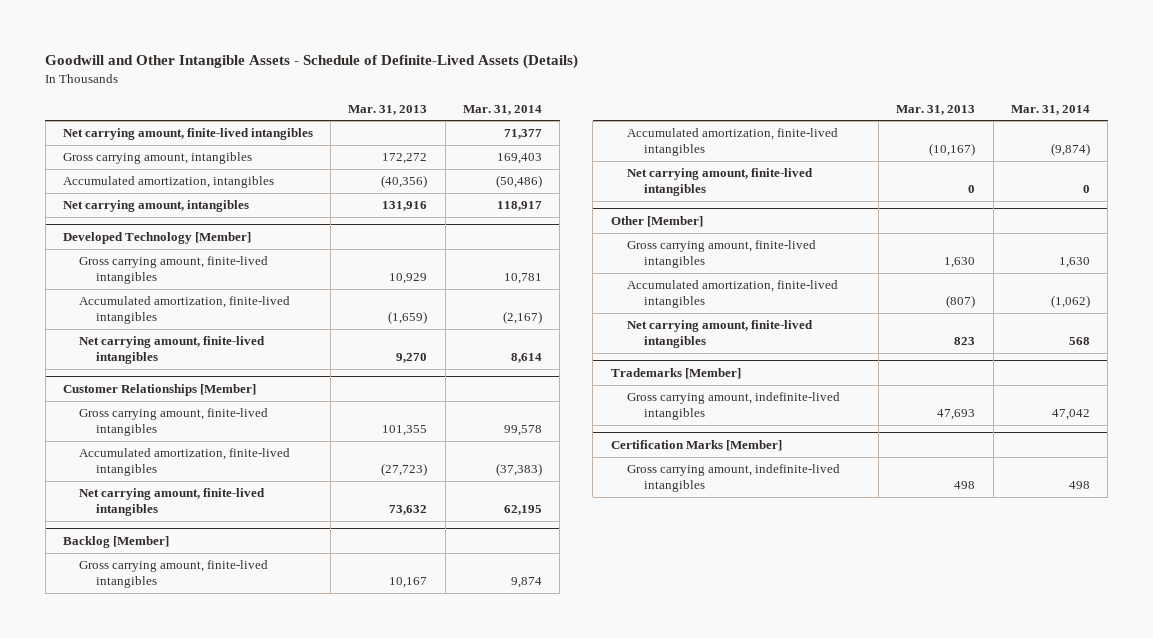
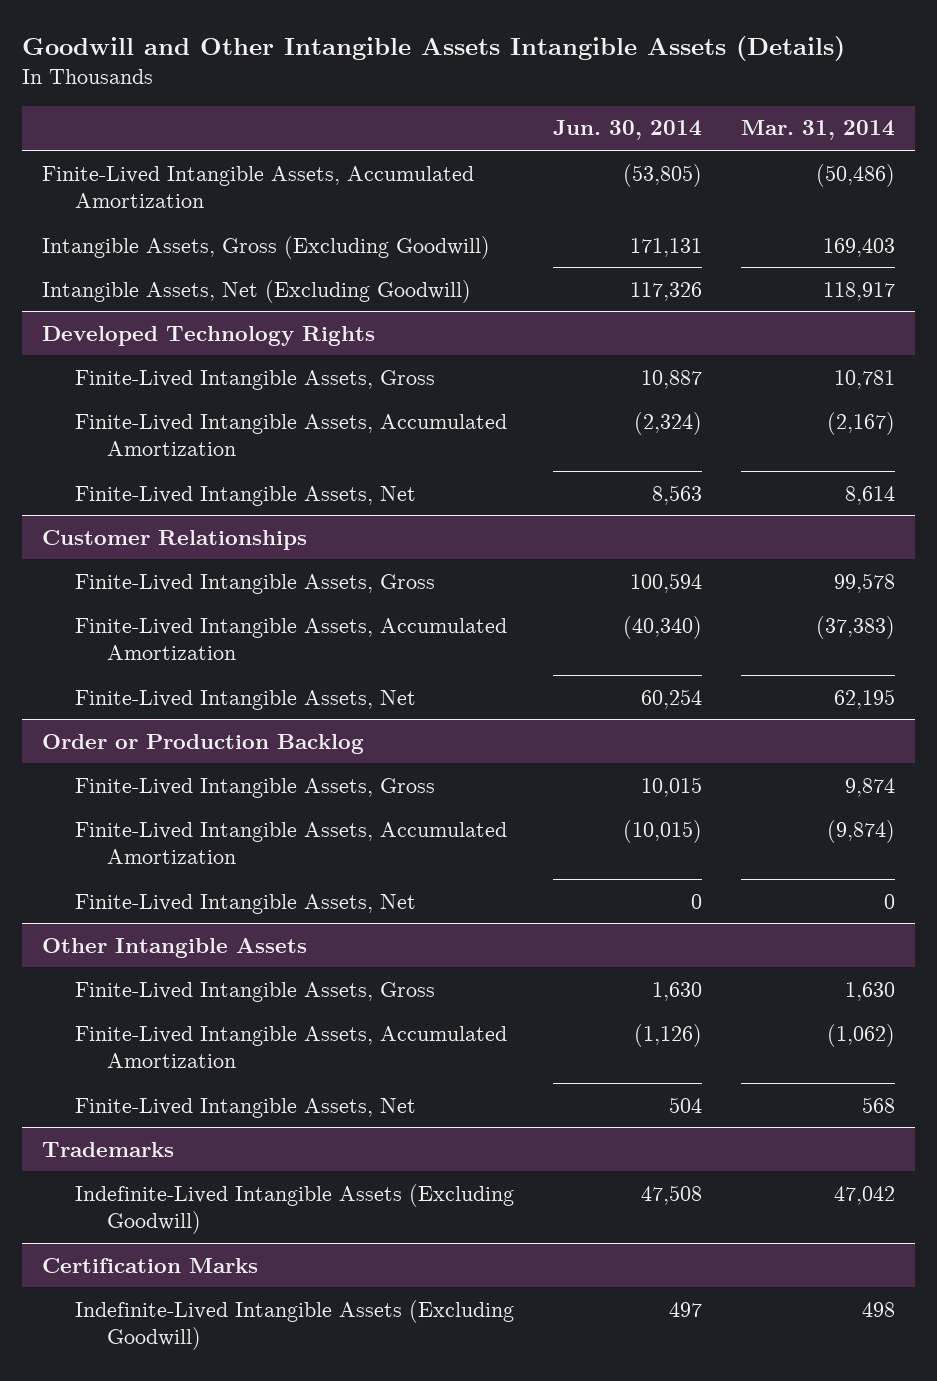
- Goodwill and Other Intangible Assets - Schedule of Definite-Lived Assets (Details)
+ Goodwill and Other Intangible Assets Intangible Assets (Details)
- | Mar. 31, 2013 | Mar. 31, 2014
+ | Jun. 30, 2014 | Mar. 31, 2014
- Net carrying amount, finite-lived intangibles | | 71,377
- Gross carrying amount, intangibles | 172,272 | 169,403
- Accumulated amortization, intangibles | (40,356) | (50,486)
- Net carrying amount, intangibles | 131,916 | 118,917
- Developed Technology [Member]
- Gross carrying amount, finite-lived intangibles | 10,929 | 10,781
- Accumulated amortization, finite-lived intangibles | (1,659) | (2,167)
- Net carrying amount, finite-lived intangibles | 9,270 | 8,614
- Customer Relationships [Member]
- Gross carrying amount, finite-lived intangibles | 101,355 | 99,578
- Accumulated amortization, finite-lived intangibles | (27,723) | (37,383)
- Net carrying amount, finite-lived intangibles | 73,632 | 62,195
- Backlog [Member]
- Gross carrying amount, finite-lived intangibles | 10,167 | 9,874
- Accumulated amortization, finite-lived intangibles | (10,167) | (9,874)
- Net carrying amount, finite-lived intangibles | 0 | 0
- Other [Member]
- Gross carrying amount, finite-lived intangibles | 1,630 | 1,630
- Accumulated amortization, finite-lived intangibles | (807) | (1,062)
- Net carrying amount, finite-lived intangibles | 823 | 568
- Trademarks [Member]
- Gross carrying amount, indefinite-lived intangibles | 47,693 | 47,042
- Certification Marks [Member]
- Gross carrying amount, indefinite-lived intangibles | 498 | 498
+ Finite-Lived Intangible Assets, Accumulated Amortization | (53,805) | (50,486)
+ Intangible Assets, Gross (Excluding Goodwill) | 171,131 | 169,403
+ Intangible Assets, Net (Excluding Goodwill) | 117,326 | 118,917
+ Developed Technology Rights
+ Finite-Lived Intangible Assets, Gross | 10,887 | 10,781
+ Finite-Lived Intangible Assets, Accumulated Amortization | (2,324) | (2,167)
+ Finite-Lived Intangible Assets, Net | 8,563 | 8,614
+ Customer Relationships
+ Finite-Lived Intangible Assets, Gross | 100,594 | 99,578
+ Finite-Lived Intangible Assets, Accumulated Amortization | (40,340) | (37,383)
+ Finite-Lived Intangible Assets, Net | 60,254 | 62,195
+ Order or Production Backlog
+ Finite-Lived Intangible Assets, Gross | 10,015 | 9,874
+ Finite-Lived Intangible Assets, Accumulated Amortization | (10,015) | (9,874)
+ Finite-Lived Intangible Assets, Net | 0 | 0
+ Other Intangible Assets
+ Finite-Lived Intangible Assets, Gross | 1,630 | 1,630
+ Finite-Lived Intangible Assets, Accumulated Amortization | (1,126) | (1,062)
+ Finite-Lived Intangible Assets, Net | 504 | 568
+ Trademarks
+ Indefinite-Lived Intangible Assets (Excluding Goodwill) | 47,508 | 47,042
+ Certification Marks
+ Indefinite-Lived Intangible Assets (Excluding Goodwill) | 497 | 498

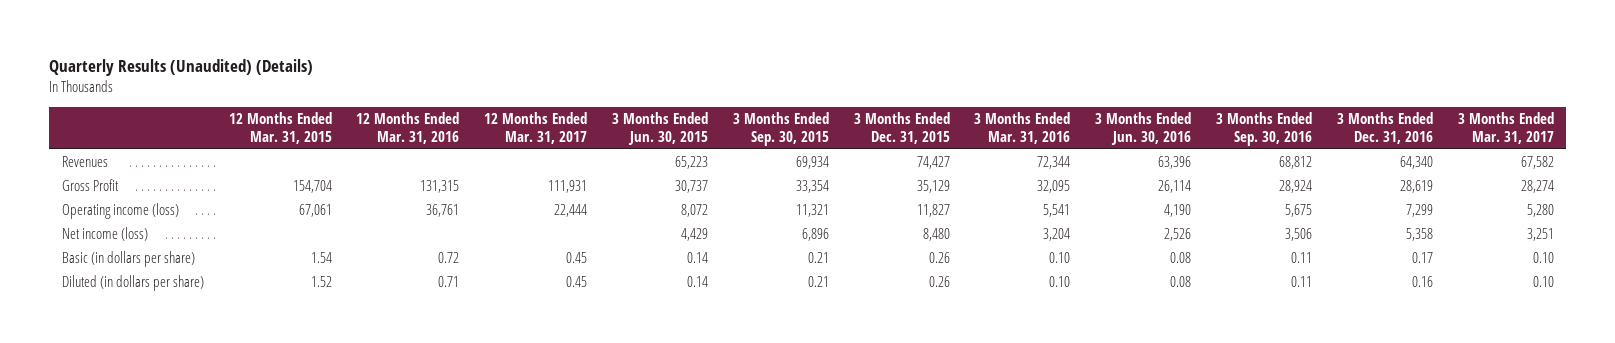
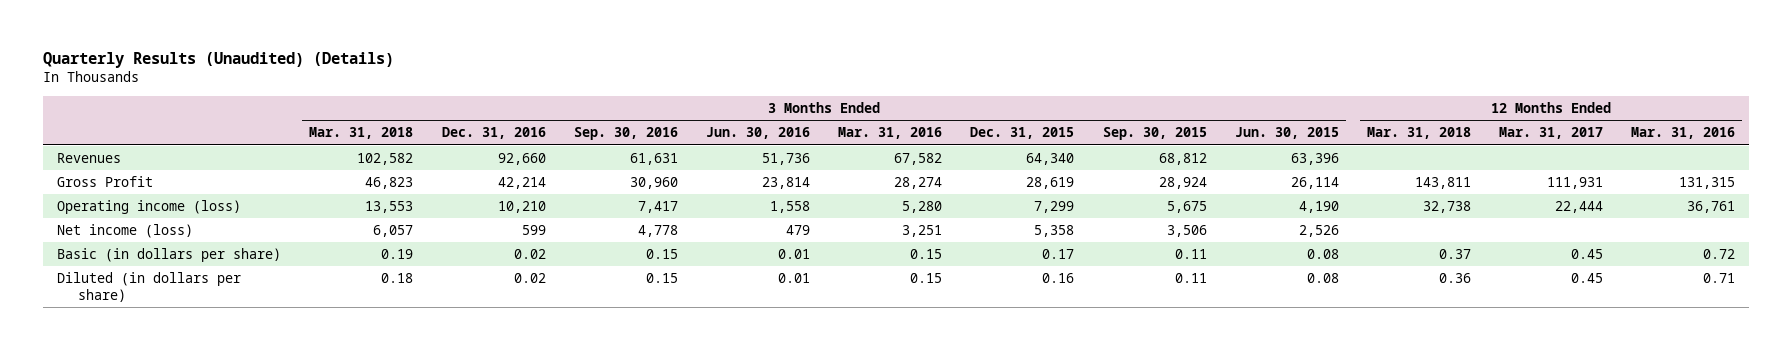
- | 12 Months Ended Mar. 31, 2015 | 12 Months Ended Mar. 31, 2016 | 12 Months Ended Mar. 31, 2017 | 3 Months Ended Jun. 30, 2015 | 3 Months Ended Sep. 30, 2015 | 3 Months Ended Dec. 31, 2015 | 3 Months Ended Mar. 31, 2016 | 3 Months Ended Jun. 30, 2016 | 3 Months Ended Sep. 30, 2016 | 3 Months Ended Dec. 31, 2016 | 3 Months Ended Mar. 31, 2017
+ | 3 Months Ended Mar. 31, 2018 | 3 Months Ended Dec. 31, 2016 | 3 Months Ended Sep. 30, 2016 | 3 Months Ended Jun. 30, 2016 | 3 Months Ended Mar. 31, 2016 | 3 Months Ended Dec. 31, 2015 | 3 Months Ended Sep. 30, 2015 | 3 Months Ended Jun. 30, 2015 | 12 Months Ended Mar. 31, 2018 | 12 Months Ended Mar. 31, 2017 | 12 Months Ended Mar. 31, 2016
- Revenues | | | | 65,223 | 69,934 | 74,427 | 72,344 | 63,396 | 68,812 | 64,340 | 67,582
- Gross Profit | 154,704 | 131,315 | 111,931 | 30,737 | 33,354 | 35,129 | 32,095 | 26,114 | 28,924 | 28,619 | 28,274
- Operating income (loss) | 67,061 | 36,761 | 22,444 | 8,072 | 11,321 | 11,827 | 5,541 | 4,190 | 5,675 | 7,299 | 5,280
- Net income (loss) | | | | 4,429 | 6,896 | 8,480 | 3,204 | 2,526 | 3,506 | 5,358 | 3,251
- Basic (in dollars per share) | 1.54 | 0.72 | 0.45 | 0.14 | 0.21 | 0.26 | 0.10 | 0.08 | 0.11 | 0.17 | 0.10
- Diluted (in dollars per share) | 1.52 | 0.71 | 0.45 | 0.14 | 0.21 | 0.26 | 0.10 | 0.08 | 0.11 | 0.16 | 0.10
+ Revenues | 102,582 | 92,660 | 61,631 | 51,736 | 67,582 | 64,340 | 68,812 | 63,396 | | |
+ Gross Profit | 46,823 | 42,214 | 30,960 | 23,814 | 28,274 | 28,619 | 28,924 | 26,114 | 143,811 | 111,931 | 131,315
+ Operating income (loss) | 13,553 | 10,210 | 7,417 | 1,558 | 5,280 | 7,299 | 5,675 | 4,190 | 32,738 | 22,444 | 36,761
+ Net income (loss) | 6,057 | 599 | 4,778 | 479 | 3,251 | 5,358 | 3,506 | 2,526 | | |
+ Basic (in dollars per share) | 0.19 | 0.02 | 0.15 | 0.01 | 0.15 | 0.17 | 0.11 | 0.08 | 0.37 | 0.45 | 0.72
+ Diluted (in dollars per share) | 0.18 | 0.02 | 0.15 | 0.01 | 0.15 | 0.16 | 0.11 | 0.08 | 0.36 | 0.45 | 0.71

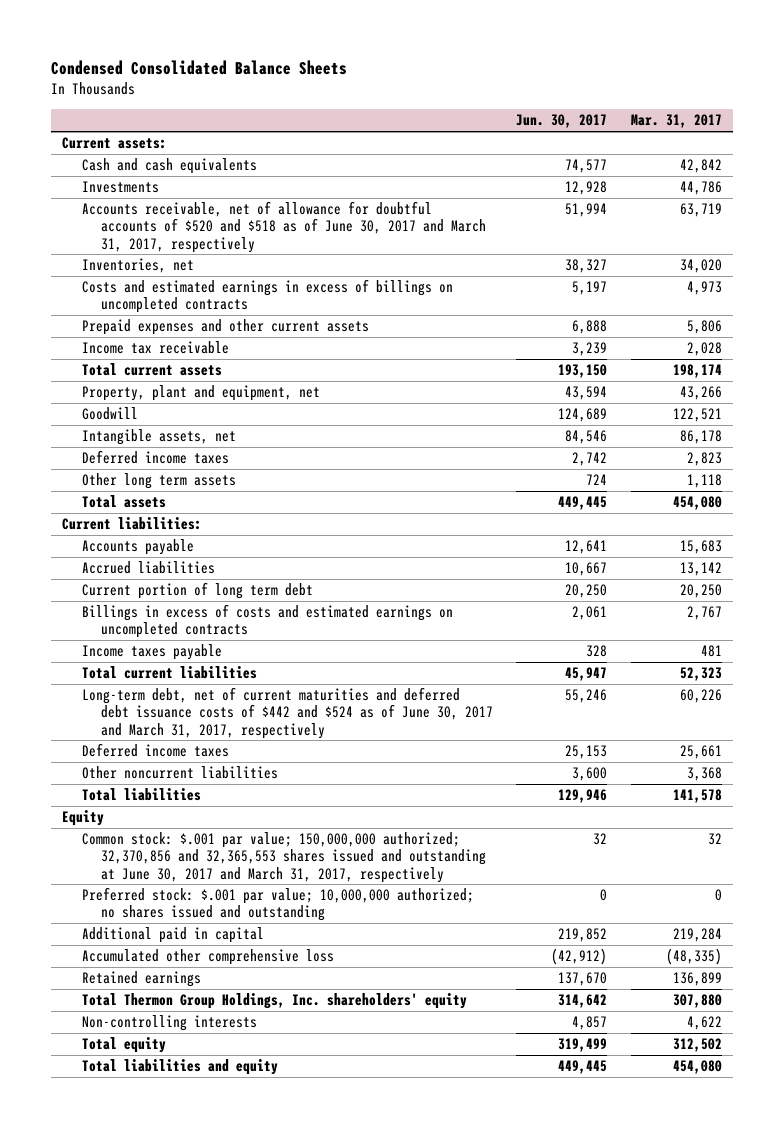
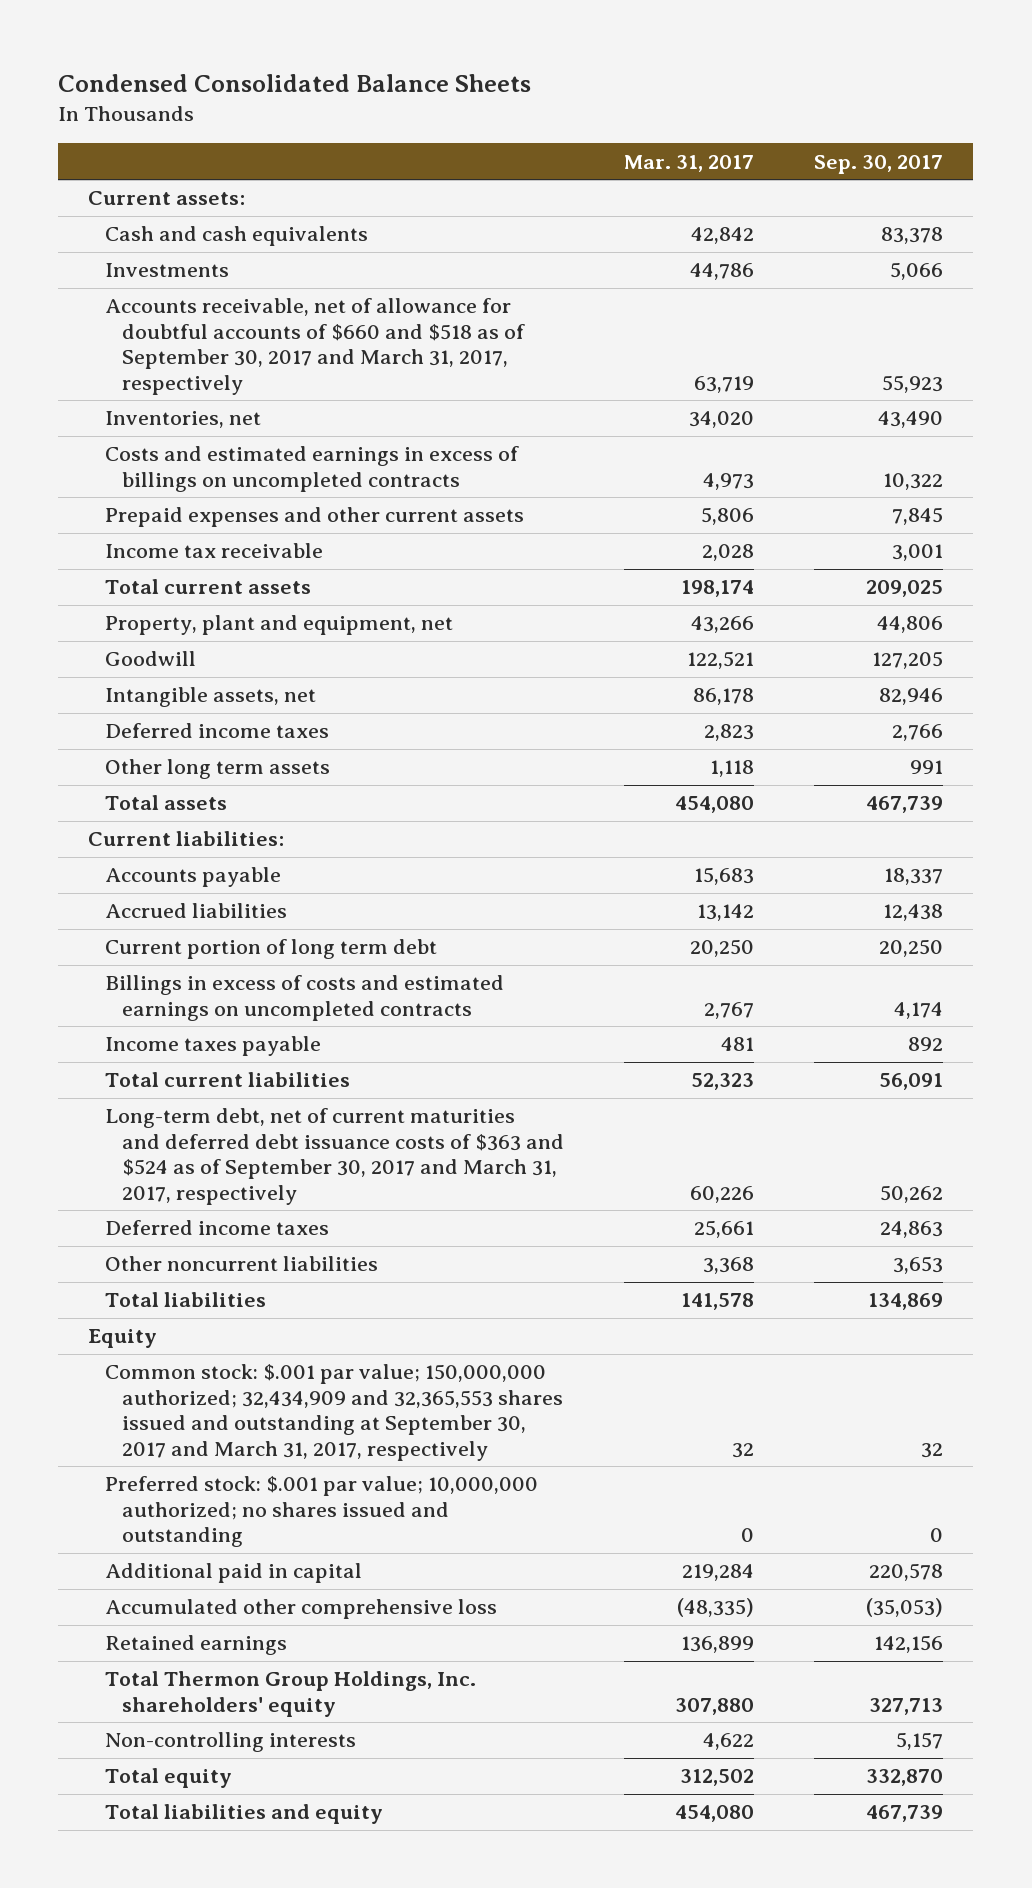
- | Jun. 30, 2017 | Mar. 31, 2017
+ | Mar. 31, 2017 | Sep. 30, 2017
- Accounts receivable, net of allowance for doubtful accounts of $520 and $518 as of June 30, 2017 and March 31, 2017, respectively | 51,994 | 63,719
+ Accounts receivable, net of allowance for doubtful accounts of $660 and $518 as of September 30, 2017 and March 31, 2017, respectively | 63,719 | 55,923
- Long-term debt, net of current maturities and deferred debt issuance costs of $442 and $524 as of June 30, 2017 and March 31, 2017, respectively | 55,246 | 60,226
+ Long-term debt, net of current maturities and deferred debt issuance costs of $363 and $524 as of September 30, 2017 and March 31, 2017, respectively | 60,226 | 50,262
- Common stock: $.001 par value; 150,000,000 authorized; 32,370,856 and 32,365,553 shares issued and outstanding at June 30, 2017 and March 31, 2017, respectively | 32 | 32
+ Common stock: $.001 par value; 150,000,000 authorized; 32,434,909 and 32,365,553 shares issued and outstanding at September 30, 2017 and March 31, 2017, respectively | 32 | 32

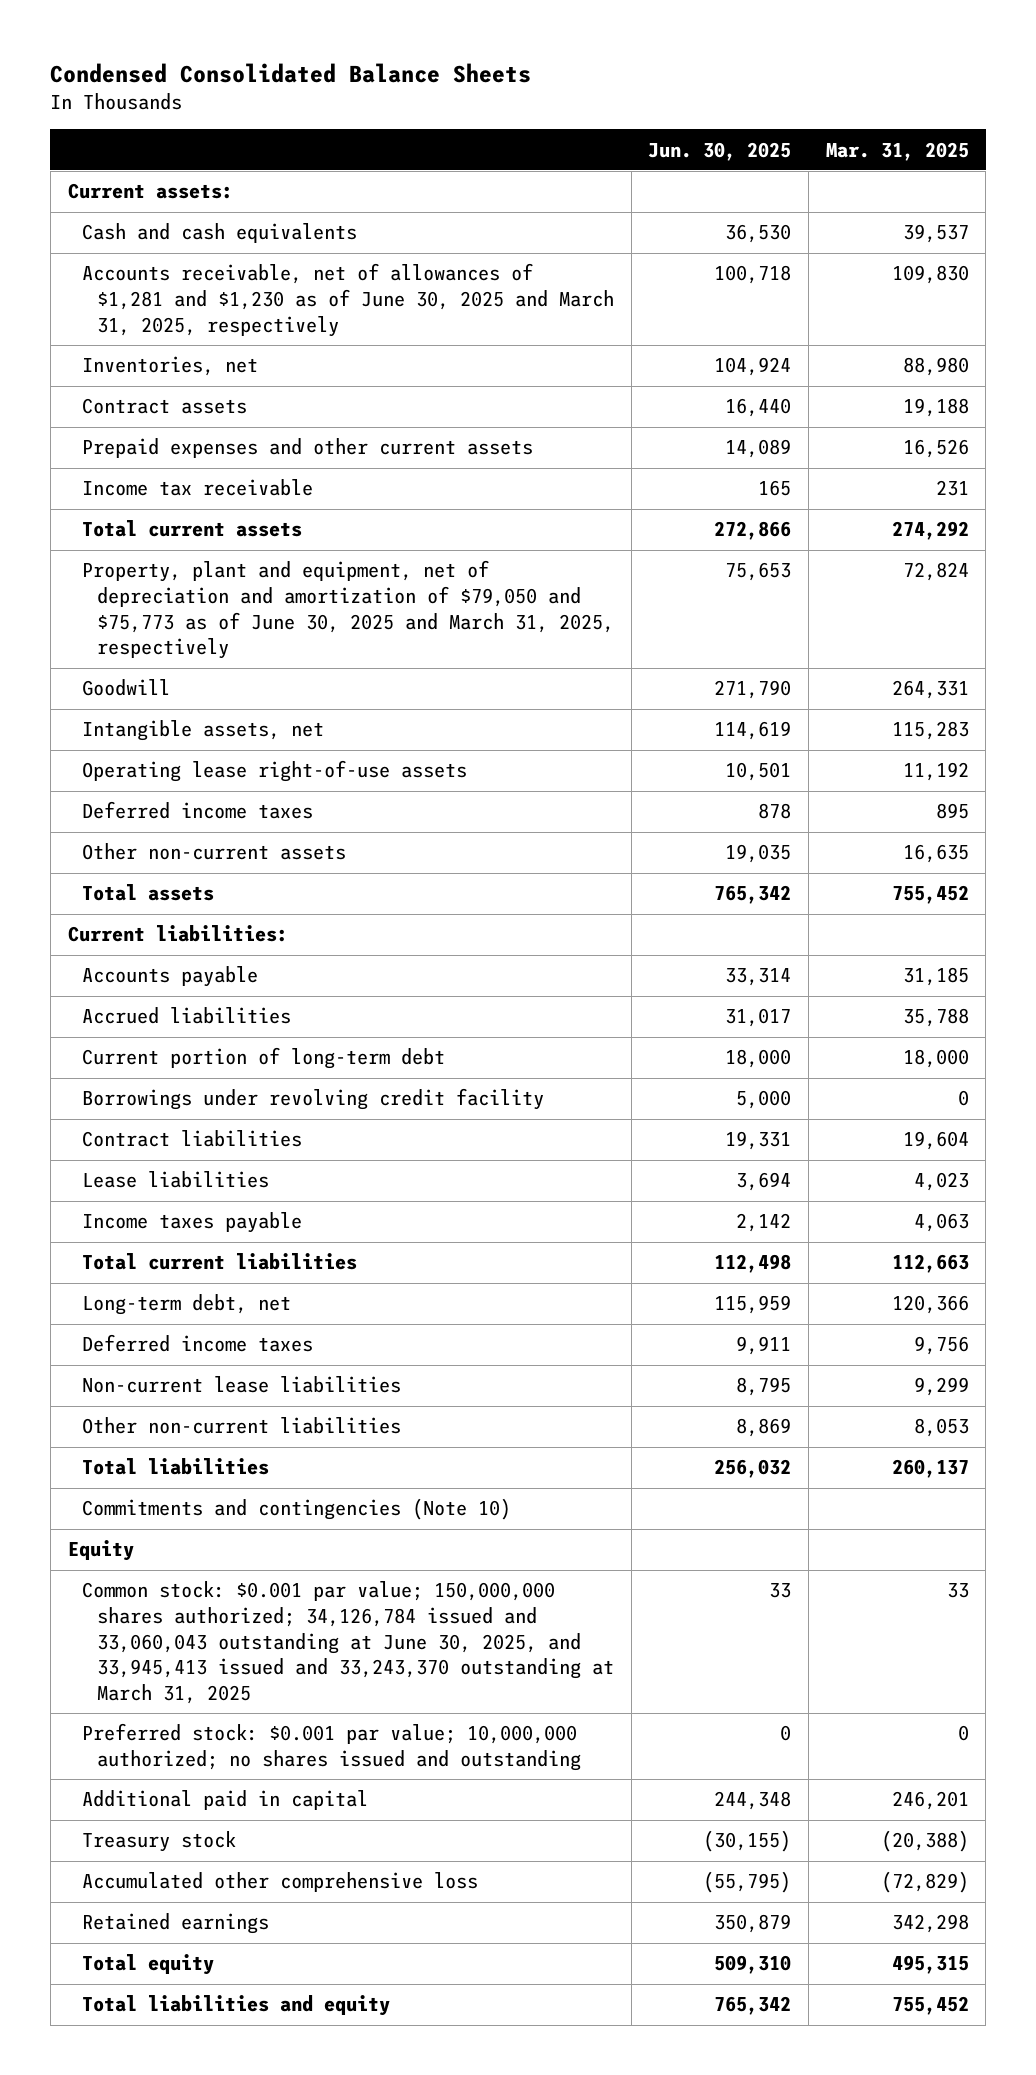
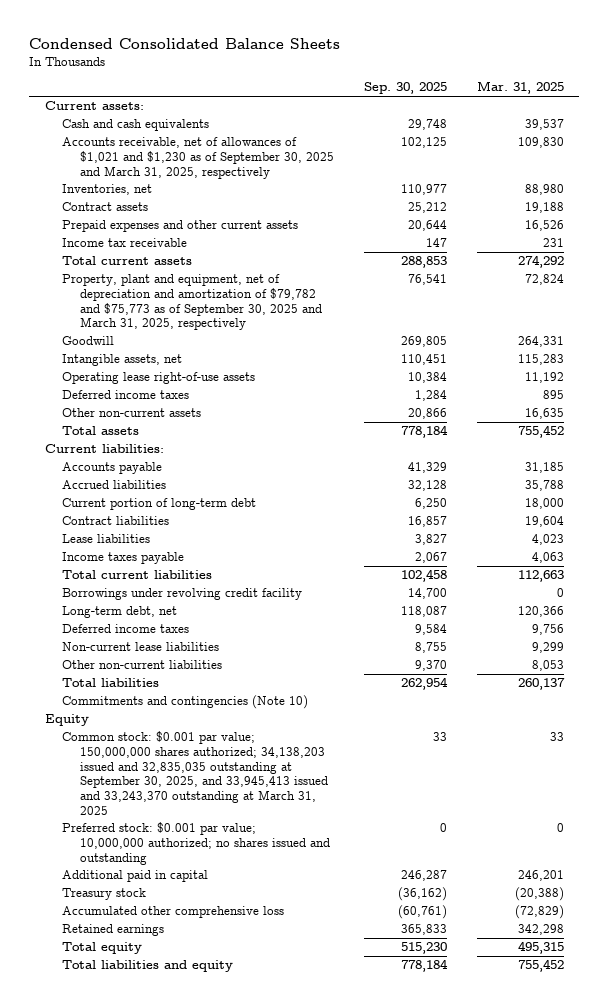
- | Jun. 30, 2025 | Mar. 31, 2025
+ | Sep. 30, 2025 | Mar. 31, 2025
- Accounts receivable, net of allowances of $1,281 and $1,230 as of June 30, 2025 and March 31, 2025, respectively | 100,718 | 109,830
+ Accounts receivable, net of allowances of $1,021 and $1,230 as of September 30, 2025 and March 31, 2025, respectively | 102,125 | 109,830
- Property, plant and equipment, net of depreciation and amortization of $79,050 and $75,773 as of June 30, 2025 and March 31, 2025, respectively | 75,653 | 72,824
+ Property, plant and equipment, net of depreciation and amortization of $79,782 and $75,773 as of September 30, 2025 and March 31, 2025, respectively | 76,541 | 72,824
moved down: Borrowings under revolving credit facility | 14,700 | 0
- Common stock: $0.001 par value; 150,000,000 shares authorized; 34,126,784 issued and 33,060,043 outstanding at June 30, 2025, and 33,945,413 issued and 33,243,370 outstanding at March 31, 2025 | 33 | 33
+ Common stock: $0.001 par value; 150,000,000 shares authorized; 34,138,203 issued and 32,835,035 outstanding at September 30, 2025, and 33,945,413 issued and 33,243,370 outstanding at March 31, 2025 | 33 | 33

